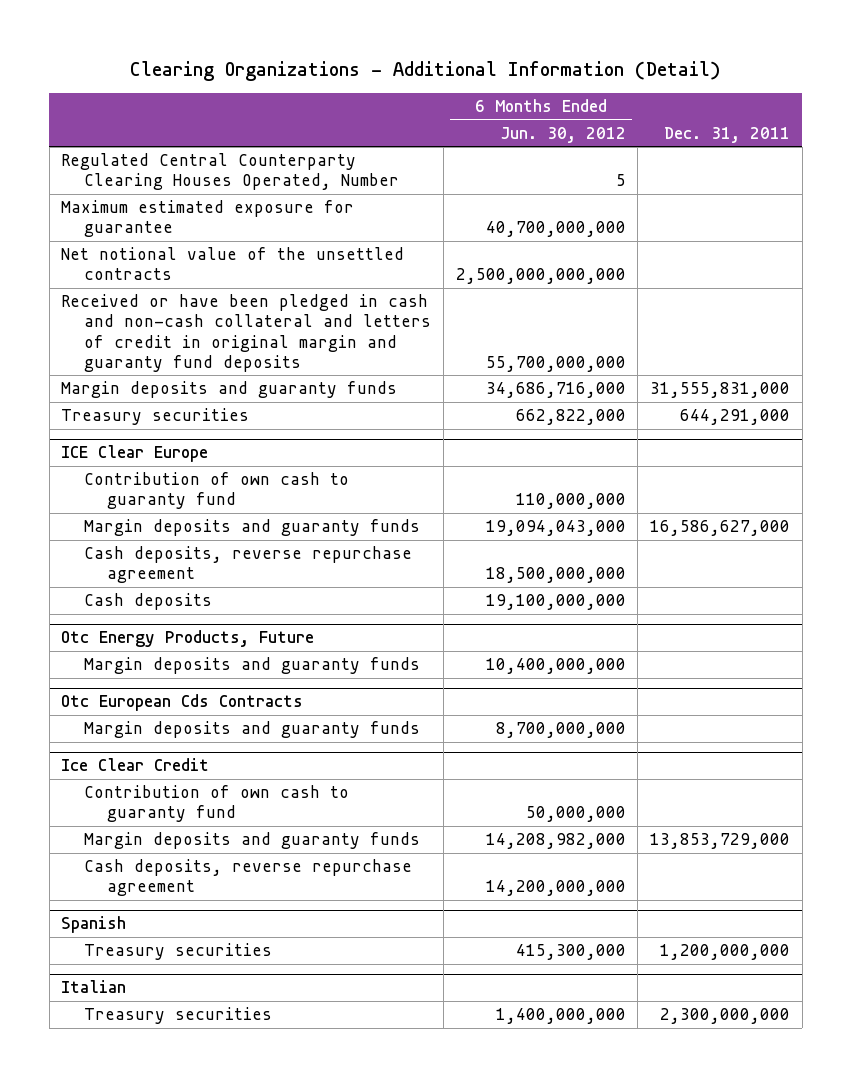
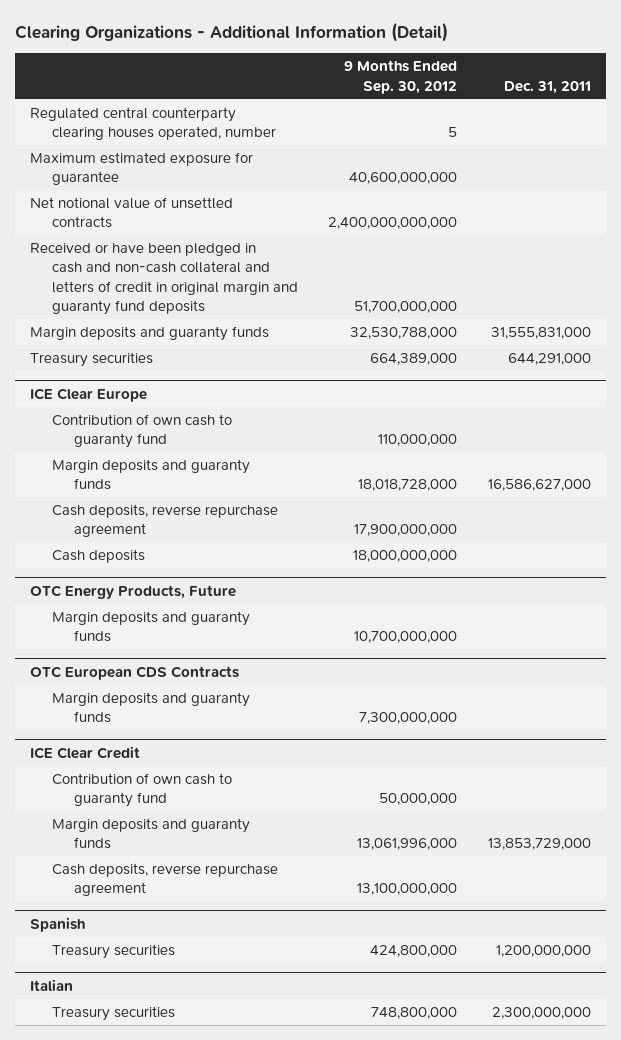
- | 6 Months Ended Jun. 30, 2012 | Dec. 31, 2011
+ | 9 Months Ended Sep. 30, 2012 | Dec. 31, 2011
- Regulated Central Counterparty Clearing Houses Operated, Number | 5 |
+ Regulated central counterparty clearing houses operated, number | 5 |
- Net notional value of the unsettled contracts | 2,500,000,000,000 |
+ Net notional value of unsettled contracts | 2,400,000,000,000 |
- Otc Energy Products, Future
+ OTC Energy Products, Future
- Otc European Cds Contracts
+ OTC European CDS Contracts
- Ice Clear Credit
+ ICE Clear Credit

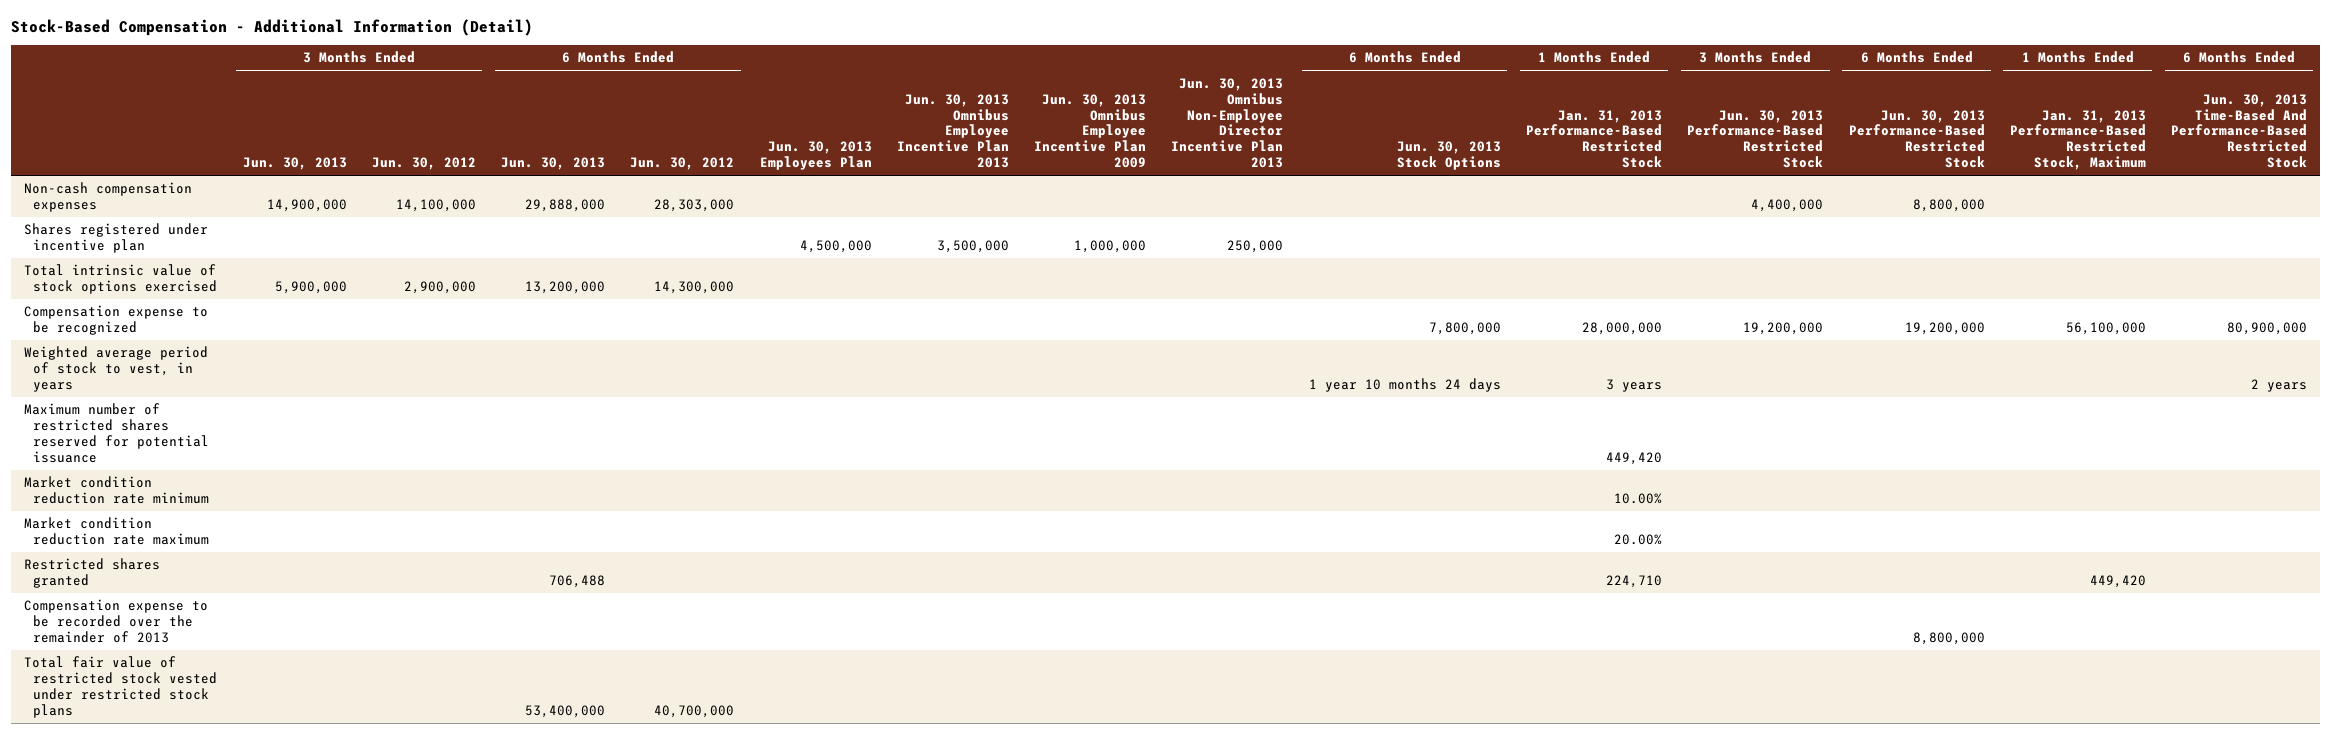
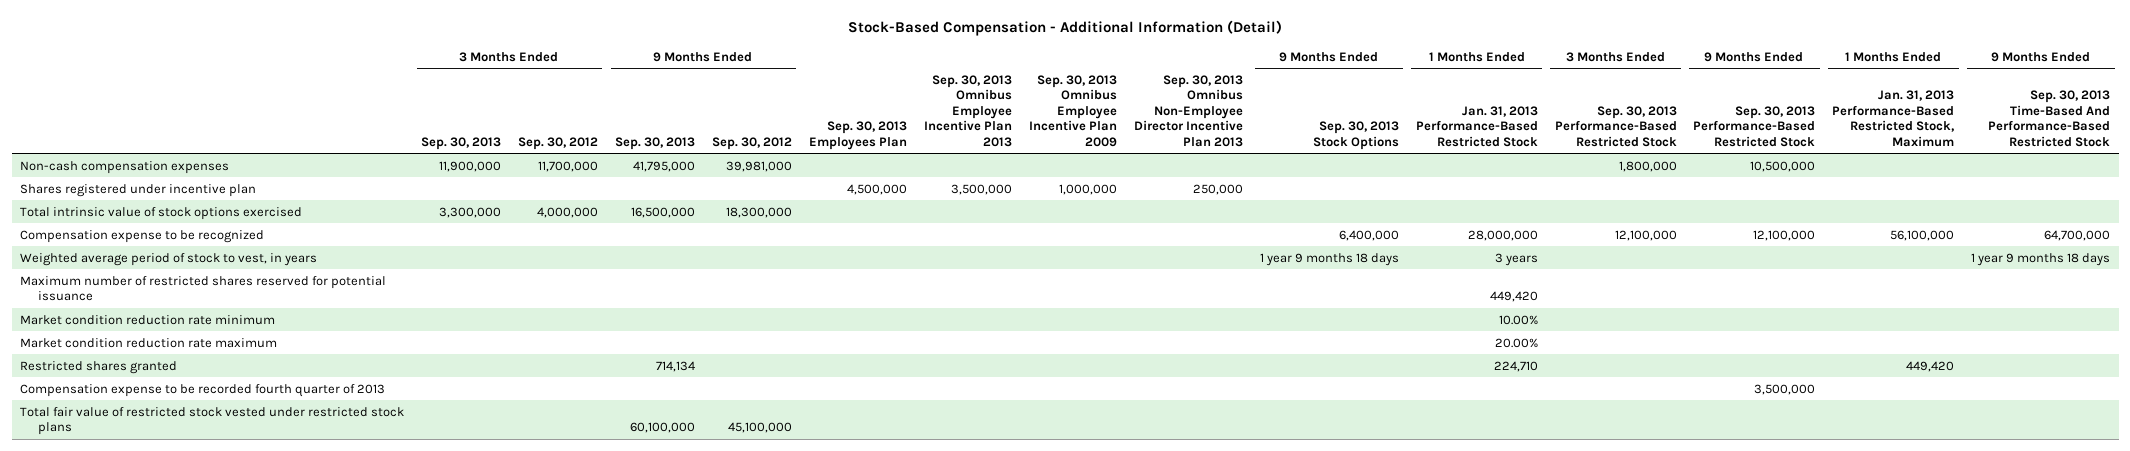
- | 3 Months Ended Jun. 30, 2013 | 3 Months Ended Jun. 30, 2012 | 6 Months Ended Jun. 30, 2013 | 6 Months Ended Jun. 30, 2012 | Jun. 30, 2013 Employees Plan | Jun. 30, 2013 Omnibus Employee Incentive Plan 2013 | Jun. 30, 2013 Omnibus Employee Incentive Plan 2009 | Jun. 30, 2013 Omnibus Non-Employee Director Incentive Plan 2013 | 6 Months Ended Jun. 30, 2013 Stock Options | 1 Months Ended Jan. 31, 2013 Performance-Based Restricted Stock | 3 Months Ended Jun. 30, 2013 Performance-Based Restricted Stock | 6 Months Ended Jun. 30, 2013 Performance-Based Restricted Stock | 1 Months Ended Jan. 31, 2013 Performance-Based Restricted Stock, Maximum | 6 Months Ended Jun. 30, 2013 Time-Based And Performance-Based Restricted Stock
+ | 3 Months Ended Sep. 30, 2013 | 3 Months Ended Sep. 30, 2012 | 9 Months Ended Sep. 30, 2013 | 9 Months Ended Sep. 30, 2012 | Sep. 30, 2013 Employees Plan | Sep. 30, 2013 Omnibus Employee Incentive Plan 2013 | Sep. 30, 2013 Omnibus Employee Incentive Plan 2009 | Sep. 30, 2013 Omnibus Non-Employee Director Incentive Plan 2013 | 9 Months Ended Sep. 30, 2013 Stock Options | 1 Months Ended Jan. 31, 2013 Performance-Based Restricted Stock | 3 Months Ended Sep. 30, 2013 Performance-Based Restricted Stock | 9 Months Ended Sep. 30, 2013 Performance-Based Restricted Stock | 1 Months Ended Jan. 31, 2013 Performance-Based Restricted Stock, Maximum | 9 Months Ended Sep. 30, 2013 Time-Based And Performance-Based Restricted Stock
- Compensation expense to be recorded over the remainder of 2013 | | | | | | | | | | | | 8,800,000 | |
+ Compensation expense to be recorded fourth quarter of 2013 | | | | | | | | | | | | 3,500,000 | |

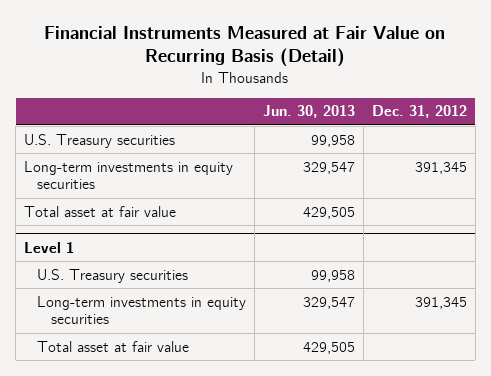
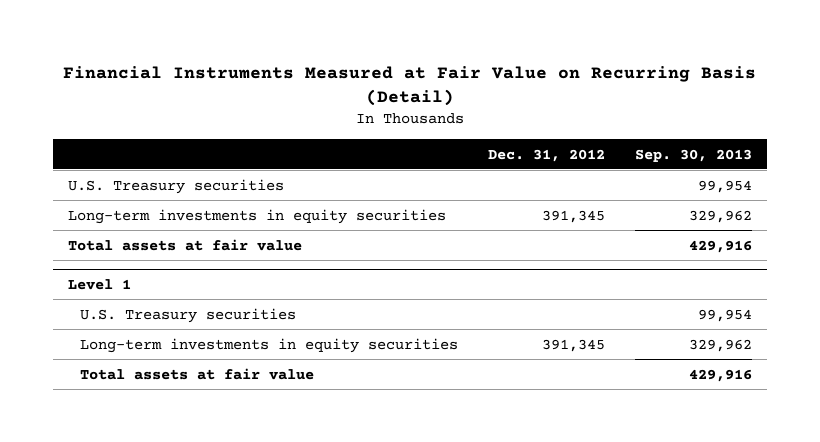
- | Jun. 30, 2013 | Dec. 31, 2012
+ | Dec. 31, 2012 | Sep. 30, 2013
- Total asset at fair value | 429,505 |
+ Total assets at fair value | | 429,916
@ Level 1
- Total asset at fair value | 429,505 |
+ Total assets at fair value | | 429,916

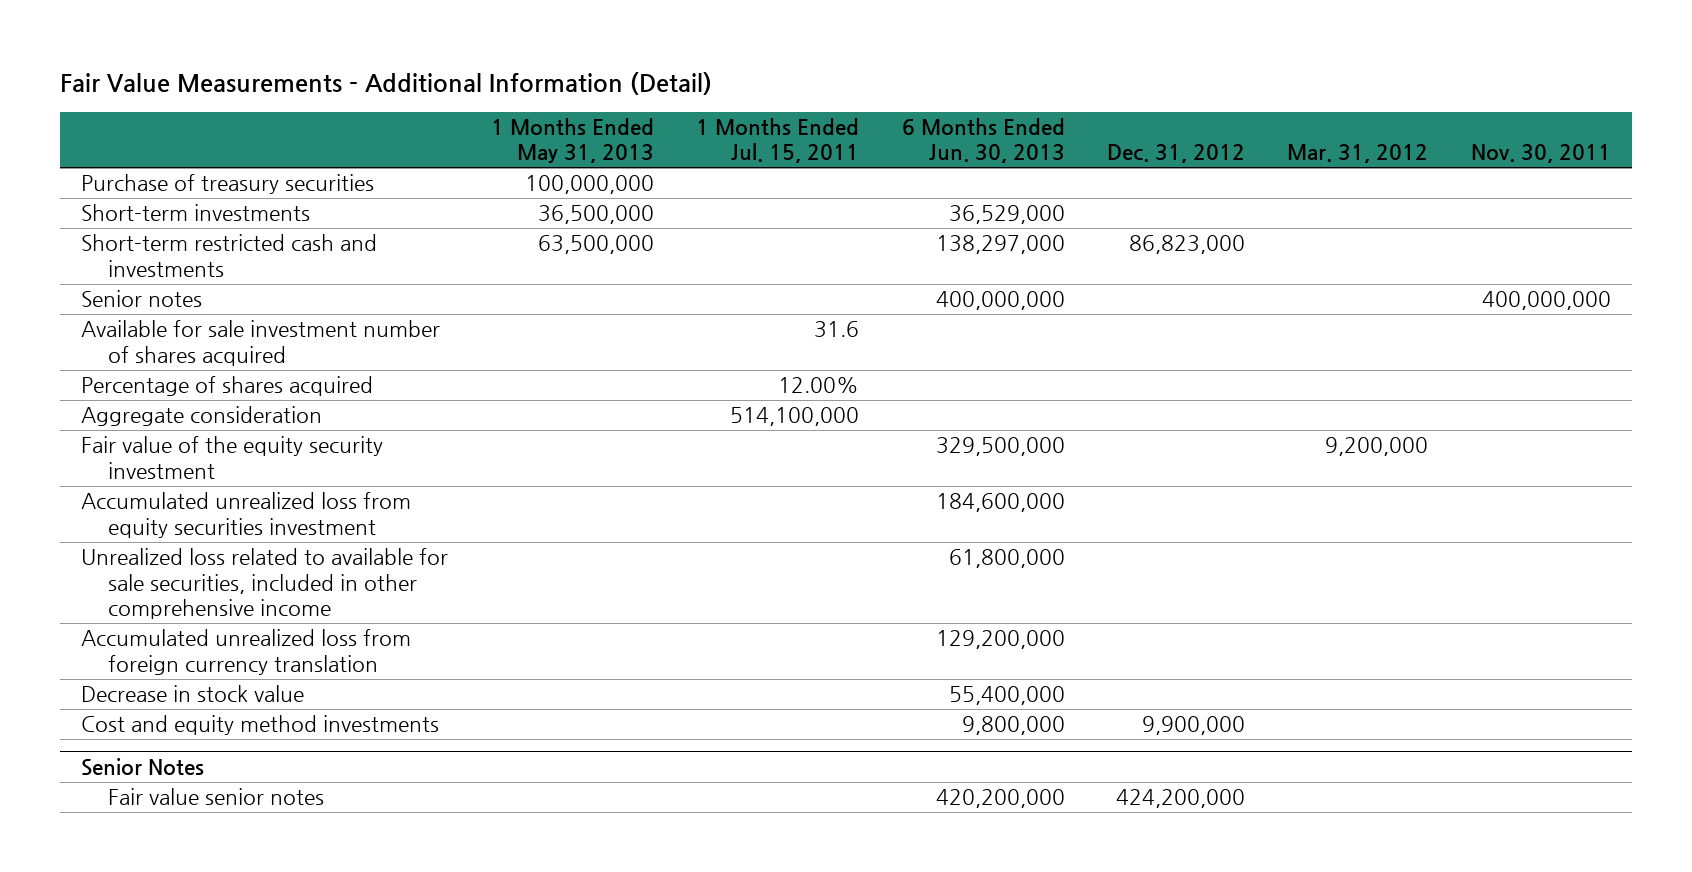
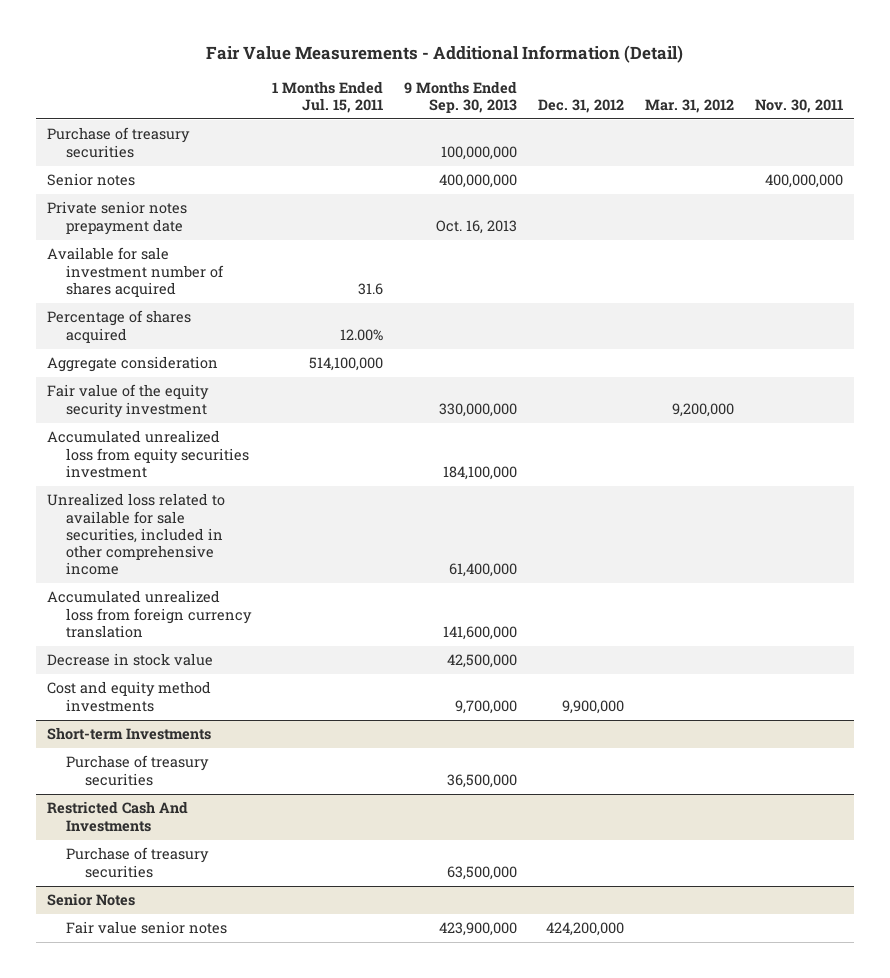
- | 1 Months Ended May 31, 2013 | 1 Months Ended Jul. 15, 2011 | 6 Months Ended Jun. 30, 2013 | Dec. 31, 2012 | Mar. 31, 2012 | Nov. 30, 2011
+ | 1 Months Ended Jul. 15, 2011 | 9 Months Ended Sep. 30, 2013 | Dec. 31, 2012 | Mar. 31, 2012 | Nov. 30, 2011
- Short-term investments | 36,500,000 | | 36,529,000 | | |
- Short-term restricted cash and investments | 63,500,000 | | 138,297,000 | 86,823,000 | |
+ Private senior notes prepayment date | | Oct. 16, 2013 | | |
+ Short-term Investments
+ Purchase of treasury securities | | 36,500,000 | | |
+ Restricted Cash And Investments
+ Purchase of treasury securities | | 63,500,000 | | |

